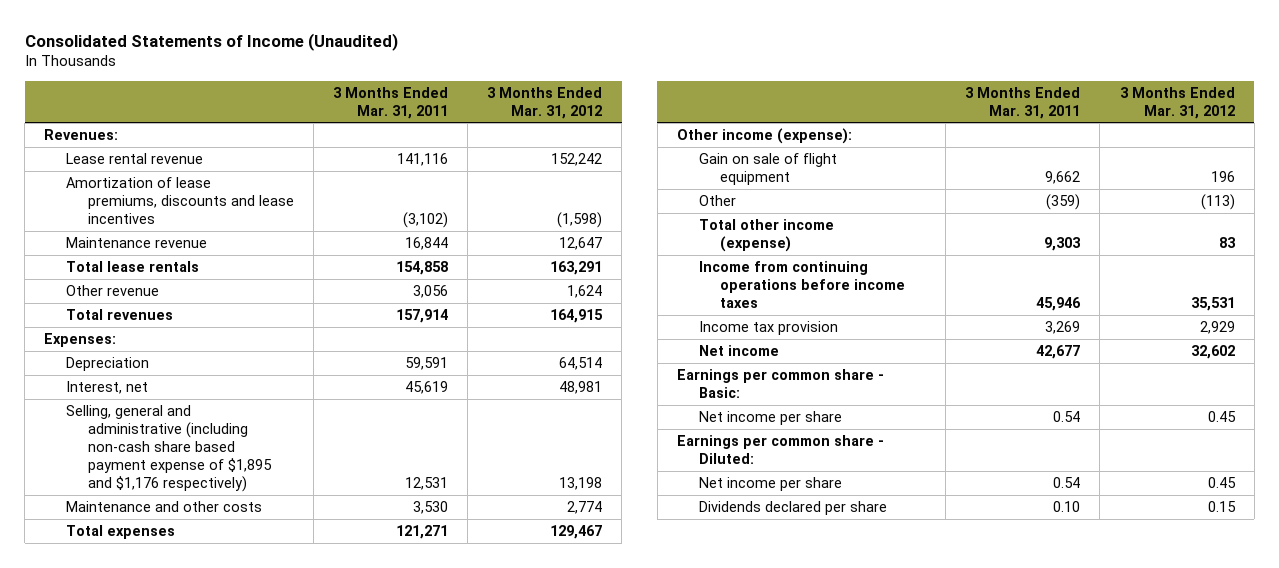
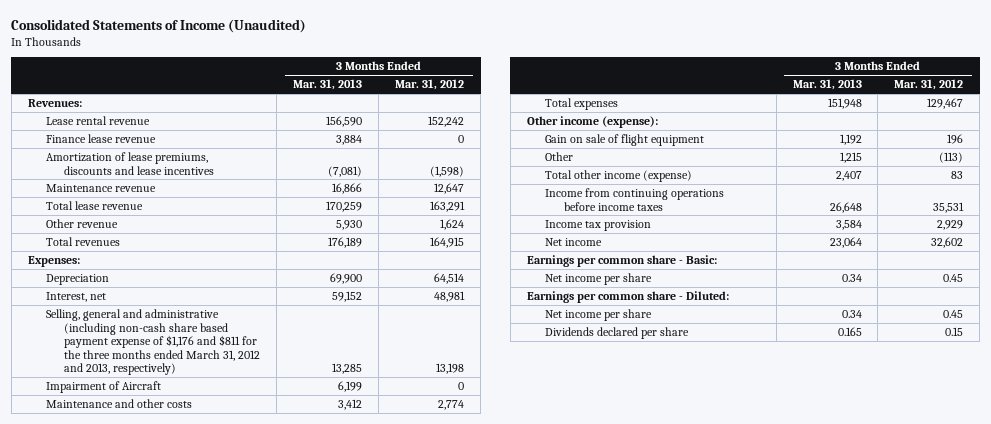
- | 3 Months Ended Mar. 31, 2011 | 3 Months Ended Mar. 31, 2012
+ | 3 Months Ended Mar. 31, 2013 | 3 Months Ended Mar. 31, 2012
+ Finance lease revenue | 3,884 | 0
- Total lease rentals | 154,858 | 163,291
+ Total lease revenue | 170,259 | 163,291
- Selling, general and administrative (including non-cash share based payment expense of $1,895 and $1,176 respectively) | 12,531 | 13,198
+ Selling, general and administrative (including non-cash share based payment expense of $1,176 and $811 for the three months ended March 31, 2012 and 2013, respectively) | 13,285 | 13,198
+ Impairment of Aircraft | 6,199 | 0

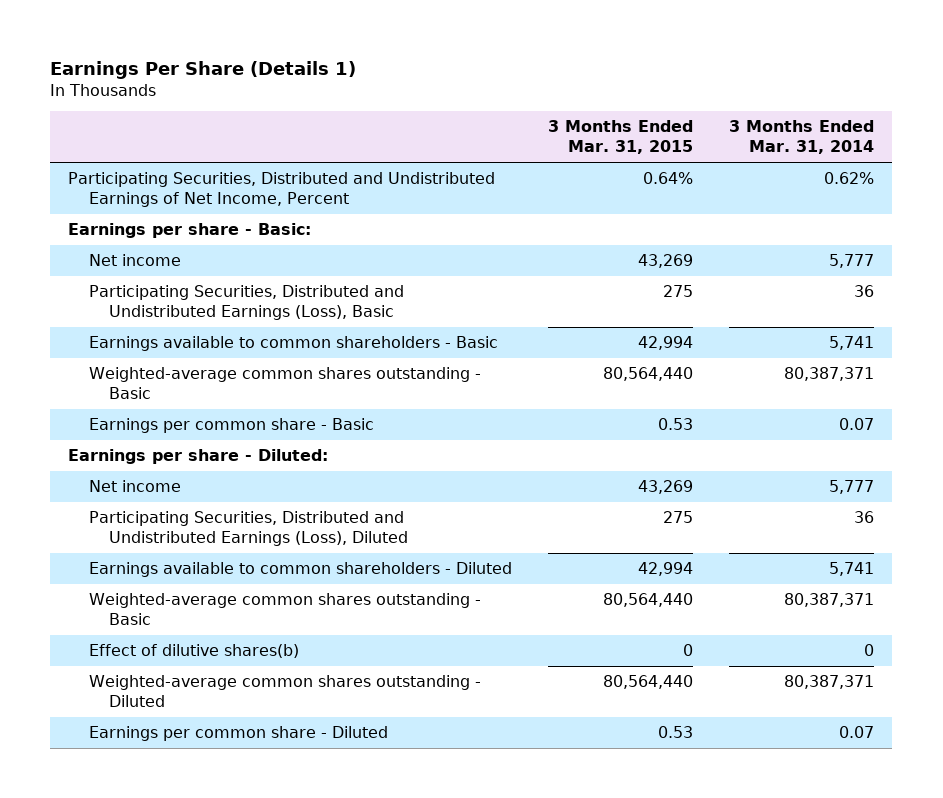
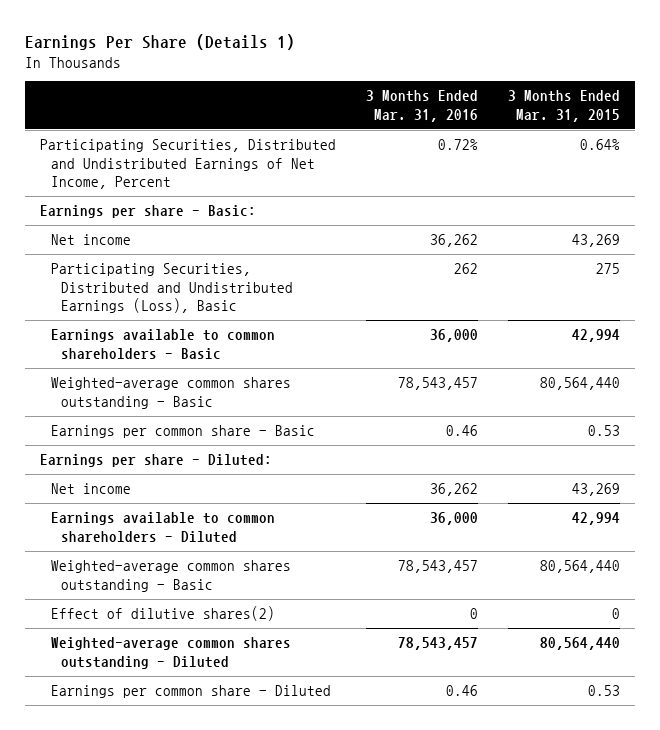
- | 3 Months Ended Mar. 31, 2015 | 3 Months Ended Mar. 31, 2014
+ | 3 Months Ended Mar. 31, 2016 | 3 Months Ended Mar. 31, 2015
- Participating Securities, Distributed and Undistributed Earnings (Loss), Diluted | 275 | 36
- Effect of dilutive shares(b) | 0 | 0
+ Effect of dilutive shares(2) | 0 | 0

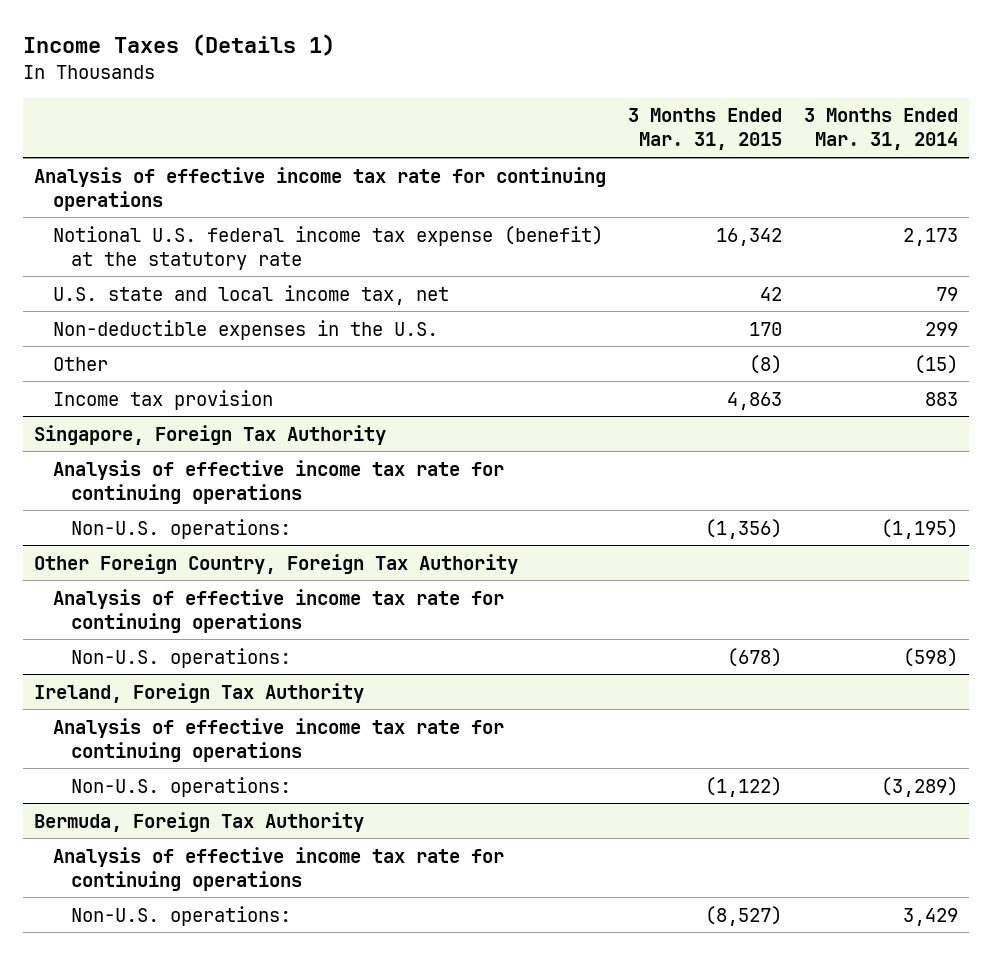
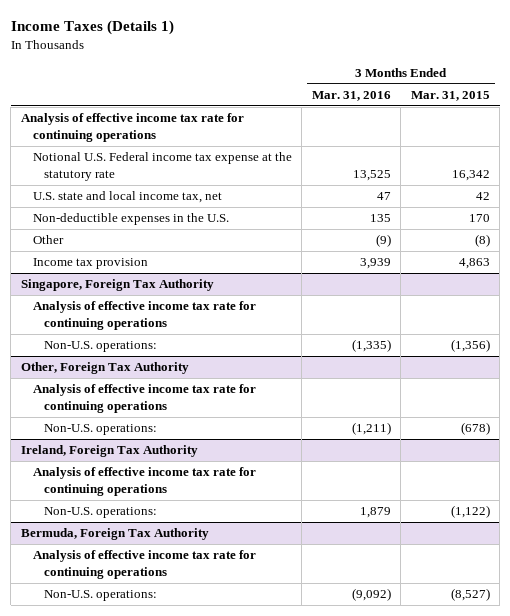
- | 3 Months Ended Mar. 31, 2015 | 3 Months Ended Mar. 31, 2014
+ | 3 Months Ended Mar. 31, 2016 | 3 Months Ended Mar. 31, 2015
- Notional U.S. federal income tax expense (benefit) at the statutory rate | 16,342 | 2,173
+ Notional U.S. Federal income tax expense at the statutory rate | 13,525 | 16,342
- Other Foreign Country, Foreign Tax Authority
+ Other, Foreign Tax Authority

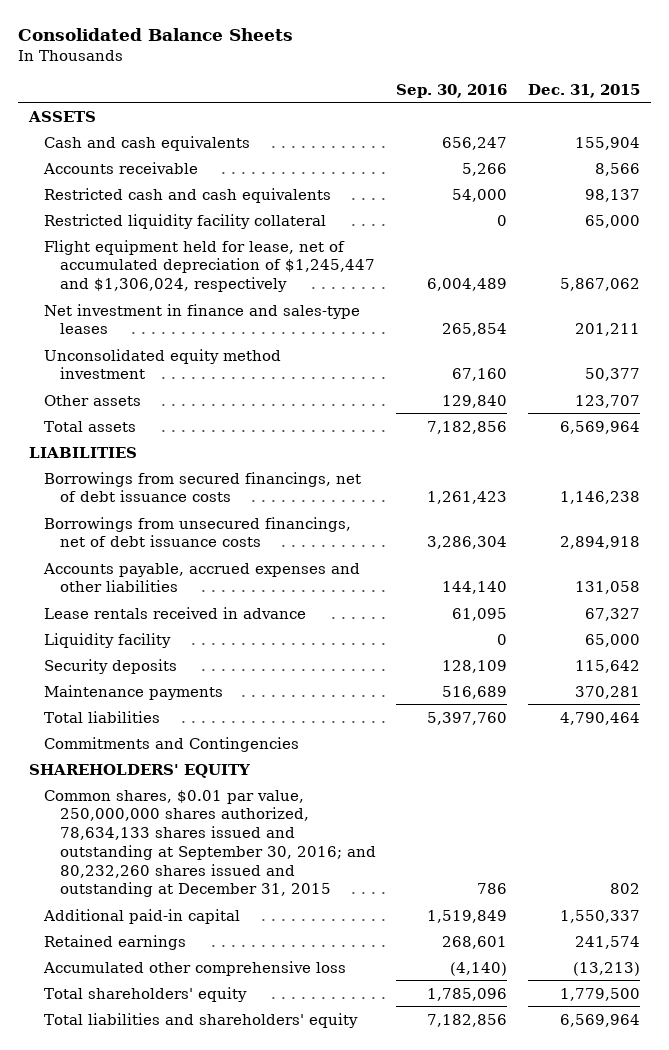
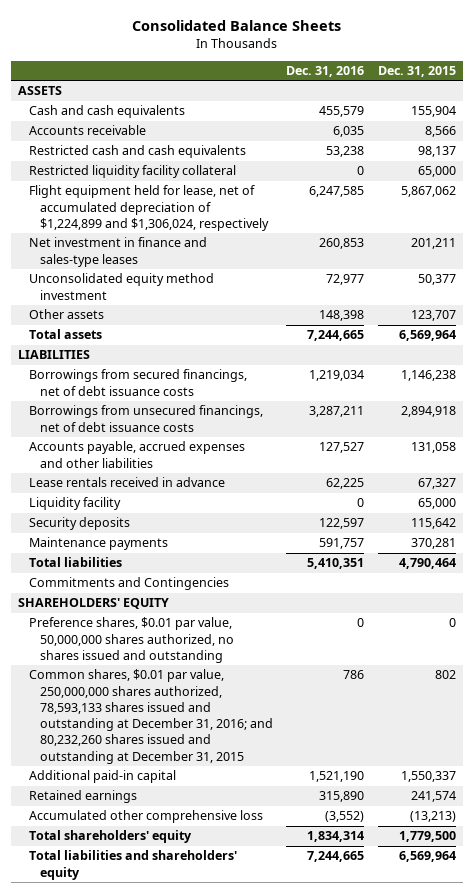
- | Sep. 30, 2016 | Dec. 31, 2015
+ | Dec. 31, 2016 | Dec. 31, 2015
- Flight equipment held for lease, net of accumulated depreciation of $1,245,447 and $1,306,024, respectively | 6,004,489 | 5,867,062
+ Flight equipment held for lease, net of accumulated depreciation of $1,224,899 and $1,306,024, respectively | 6,247,585 | 5,867,062
- Common shares, $0.01 par value, 250,000,000 shares authorized, 78,634,133 shares issued and outstanding at September 30, 2016; and 80,232,260 shares issued and outstanding at December 31, 2015 | 786 | 802
+ Preference shares, $0.01 par value, 50,000,000 shares authorized, no shares issued and outstanding | 0 | 0
+ Common shares, $0.01 par value, 250,000,000 shares authorized, 78,593,133 shares issued and outstanding at December 31, 2016; and 80,232,260 shares issued and outstanding at December 31, 2015 | 786 | 802

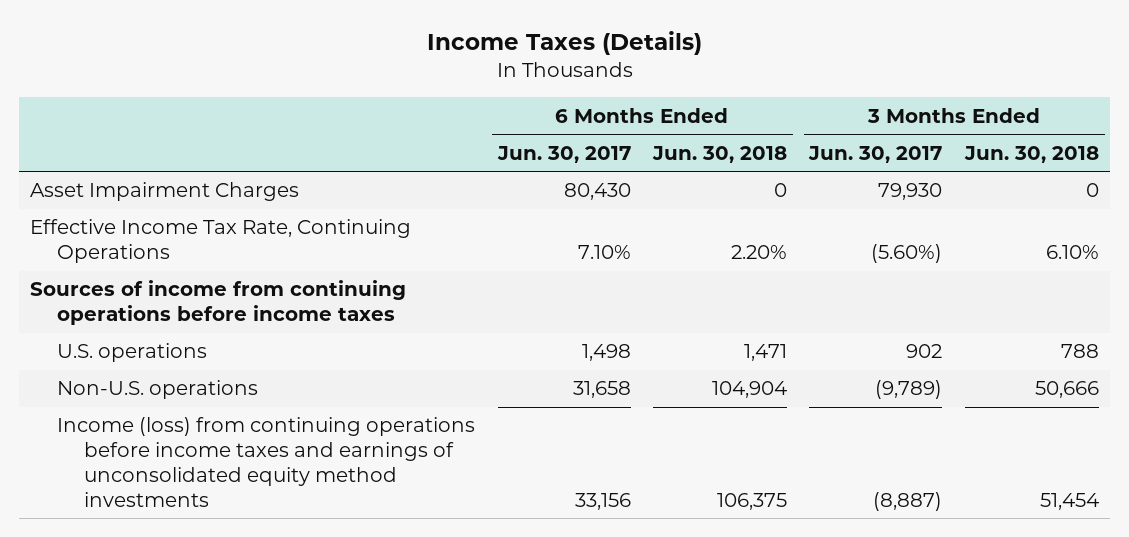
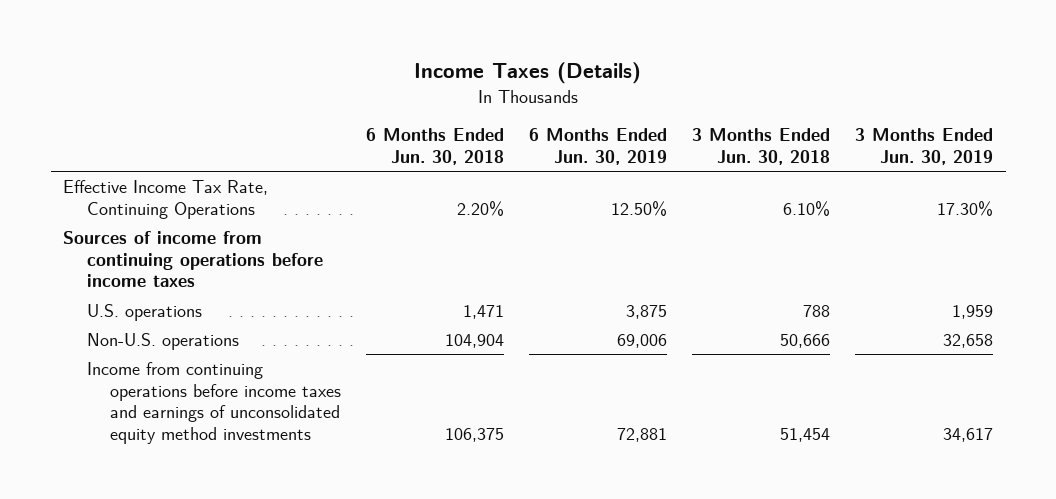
- | 6 Months Ended Jun. 30, 2017 | 6 Months Ended Jun. 30, 2018 | 3 Months Ended Jun. 30, 2017 | 3 Months Ended Jun. 30, 2018
+ | 6 Months Ended Jun. 30, 2018 | 6 Months Ended Jun. 30, 2019 | 3 Months Ended Jun. 30, 2018 | 3 Months Ended Jun. 30, 2019
- Asset Impairment Charges | 80,430 | 0 | 79,930 | 0
- Income (loss) from continuing operations before income taxes and earnings of unconsolidated equity method investments | 33,156 | 106,375 | (8,887) | 51,454
+ Income from continuing operations before income taxes and earnings of unconsolidated equity method investments | 106,375 | 72,881 | 51,454 | 34,617

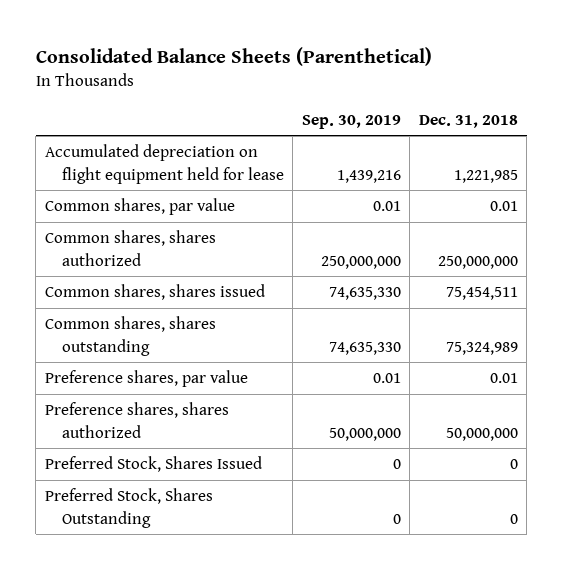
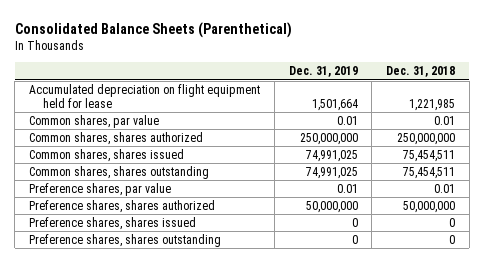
- | Sep. 30, 2019 | Dec. 31, 2018
+ | Dec. 31, 2019 | Dec. 31, 2018
- Common shares, shares outstanding | 74,635,330 | 75,324,989
+ Common shares, shares outstanding | 74,991,025 | 75,454,511
- Preferred Stock, Shares Issued | 0 | 0
- Preferred Stock, Shares Outstanding | 0 | 0
+ Preference shares, shares issued | 0 | 0
+ Preference shares, shares outstanding | 0 | 0

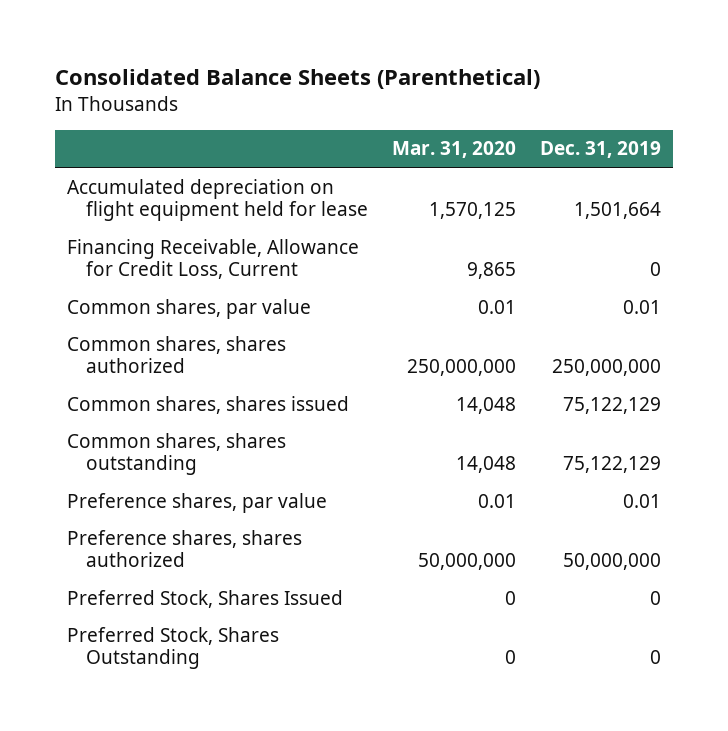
- | Dec. 31, 2019 | Dec. 31, 2018
+ | Mar. 31, 2020 | Dec. 31, 2019
+ Financing Receivable, Allowance for Credit Loss, Current | 9,865 | 0
- Common shares, shares issued | 74,991,025 | 75,454,511
- Common shares, shares outstanding | 74,991,025 | 75,454,511
+ Common shares, shares issued | 14,048 | 75,122,129
+ Common shares, shares outstanding | 14,048 | 75,122,129
- Preference shares, shares issued | 0 | 0
- Preference shares, shares outstanding | 0 | 0
+ Preferred Stock, Shares Issued | 0 | 0
+ Preferred Stock, Shares Outstanding | 0 | 0

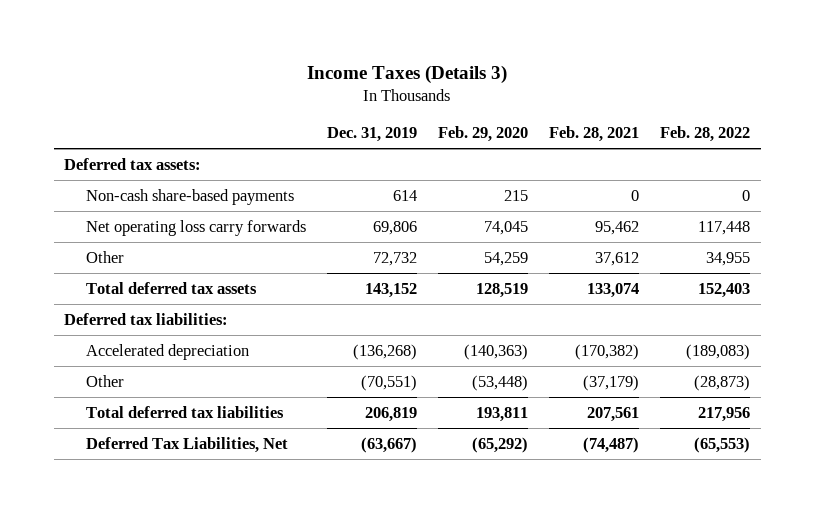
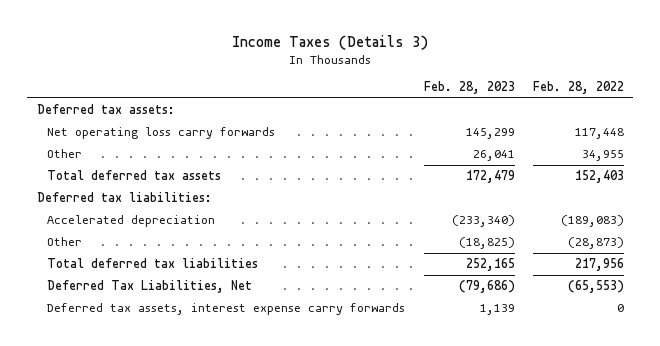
- | Dec. 31, 2019 | Feb. 29, 2020 | Feb. 28, 2021 | Feb. 28, 2022
+ | Feb. 28, 2023 | Feb. 28, 2022
- Non-cash share-based payments | 614 | 215 | 0 | 0
+ Deferred tax assets, interest expense carry forwards | 1,139 | 0

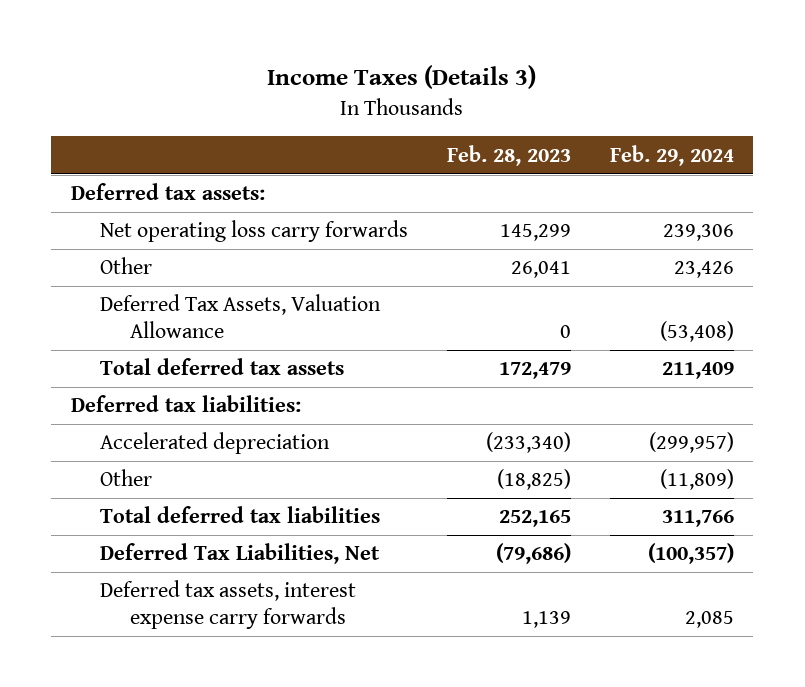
- | Feb. 28, 2023 | Feb. 28, 2022
+ | Feb. 28, 2023 | Feb. 29, 2024
+ Deferred Tax Assets, Valuation Allowance | 0 | (53,408)

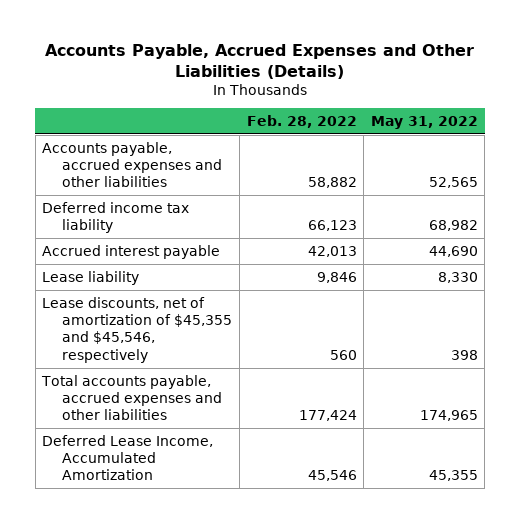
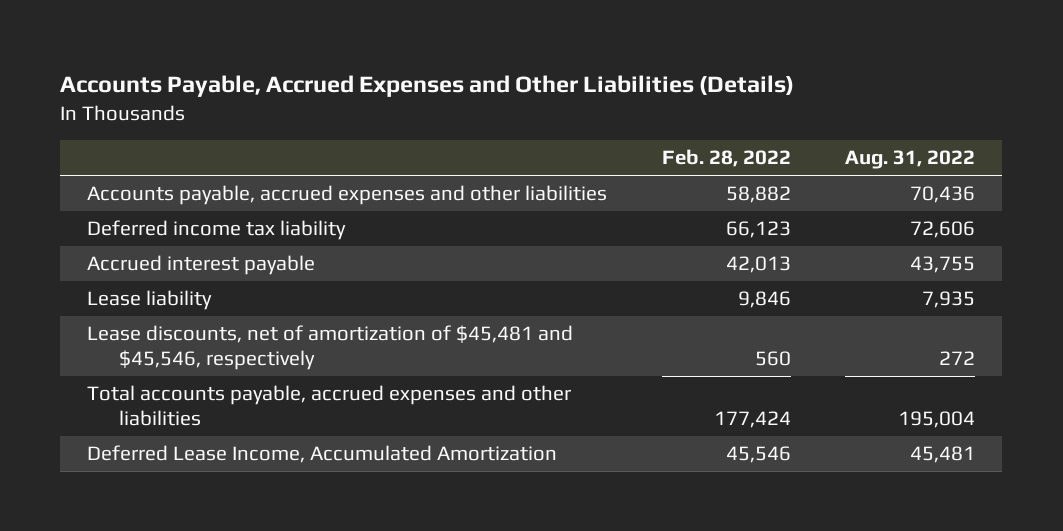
- | Feb. 28, 2022 | May 31, 2022
+ | Feb. 28, 2022 | Aug. 31, 2022
- Lease discounts, net of amortization of $45,355 and $45,546, respectively | 560 | 398
+ Lease discounts, net of amortization of $45,481 and $45,546, respectively | 560 | 272

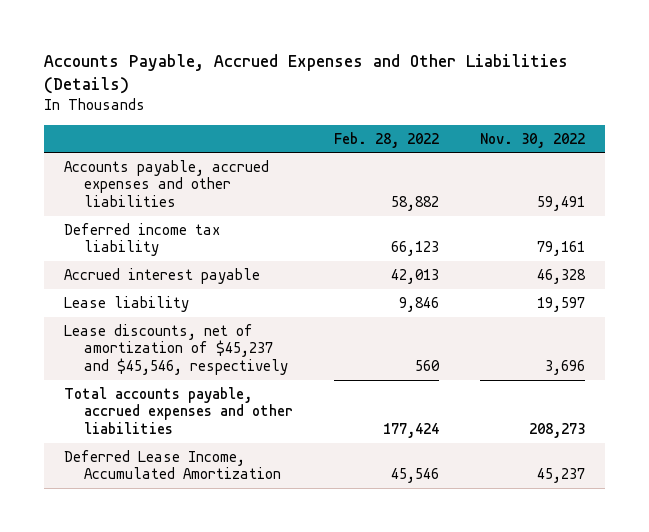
- | Feb. 28, 2022 | Aug. 31, 2022
+ | Feb. 28, 2022 | Nov. 30, 2022
- Lease discounts, net of amortization of $45,481 and $45,546, respectively | 560 | 272
+ Lease discounts, net of amortization of $45,237 and $45,546, respectively | 560 | 3,696

